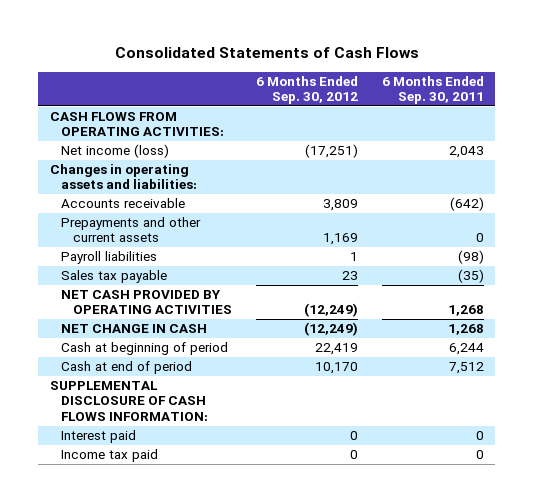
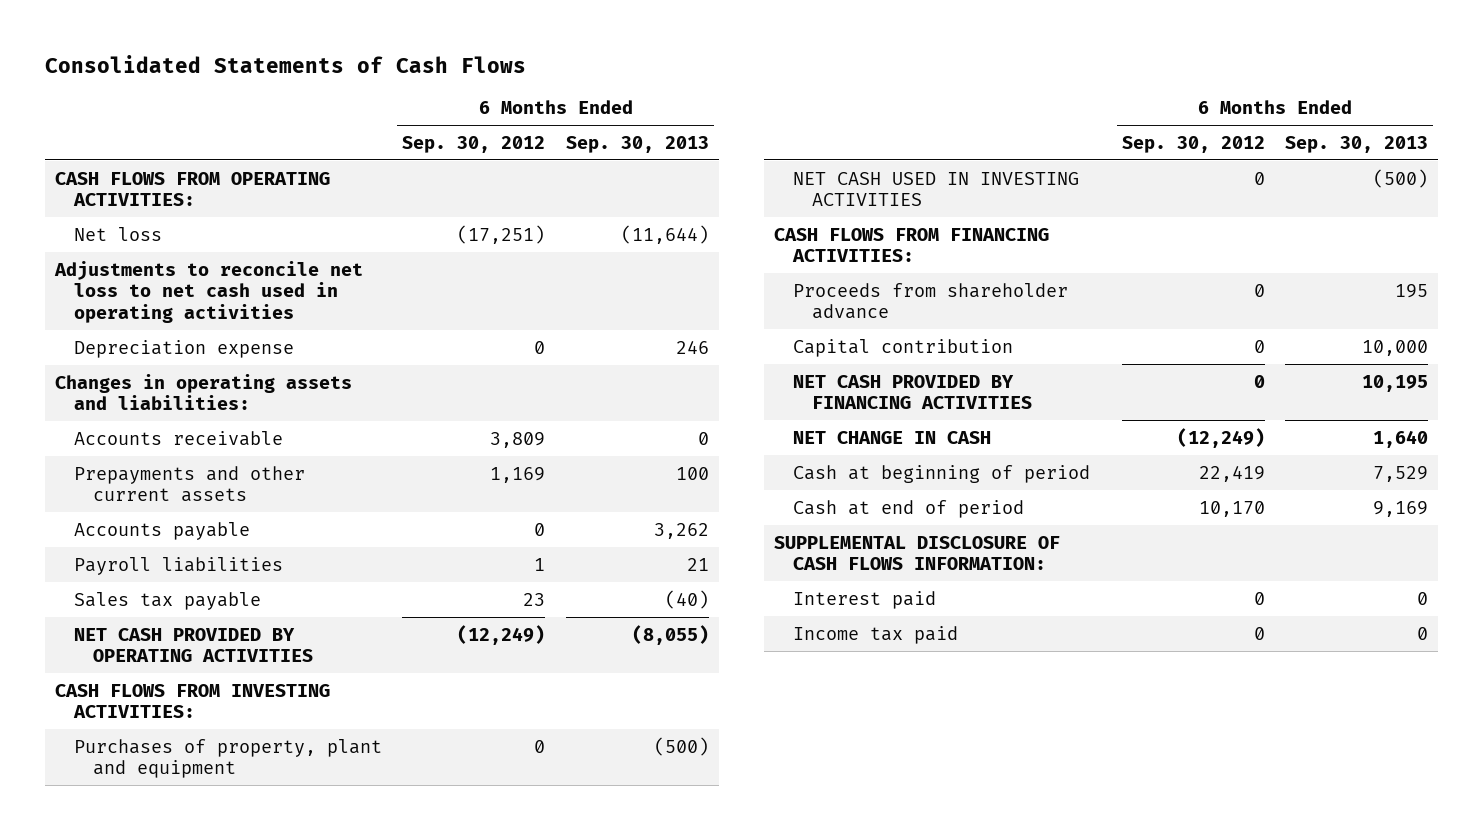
- | 6 Months Ended Sep. 30, 2012 | 6 Months Ended Sep. 30, 2011
+ | 6 Months Ended Sep. 30, 2012 | 6 Months Ended Sep. 30, 2013
- Net income (loss) | (17,251) | 2,043
+ Net loss | (17,251) | (11,644)
+ Adjustments to reconcile net loss to net cash used in operating activities
+ Depreciation expense | 0 | 246
+ Accounts payable | 0 | 3,262
+ CASH FLOWS FROM INVESTING ACTIVITIES:
+ Purchases of property, plant and equipment | 0 | (500)
+ NET CASH USED IN INVESTING ACTIVITIES | 0 | (500)
+ CASH FLOWS FROM FINANCING ACTIVITIES:
+ Proceeds from shareholder advance | 0 | 195
+ Capital contribution | 0 | 10,000
+ NET CASH PROVIDED BY FINANCING ACTIVITIES | 0 | 10,195

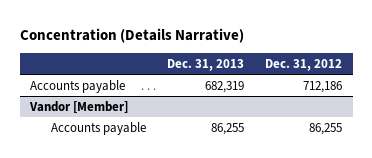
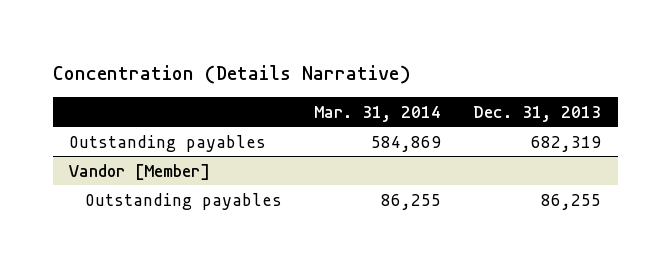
- | Dec. 31, 2013 | Dec. 31, 2012
+ | Mar. 31, 2014 | Dec. 31, 2013
- Accounts payable | 682,319 | 712,186
+ Outstanding payables | 584,869 | 682,319
@ Vandor [Member]
- Accounts payable | 86,255 | 86,255
+ Outstanding payables | 86,255 | 86,255

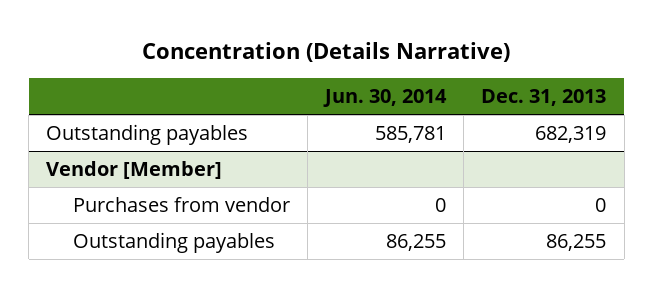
- | Mar. 31, 2014 | Dec. 31, 2013
+ | Jun. 30, 2014 | Dec. 31, 2013
- Vandor [Member]
+ Vendor [Member]
+ Purchases from vendor | 0 | 0

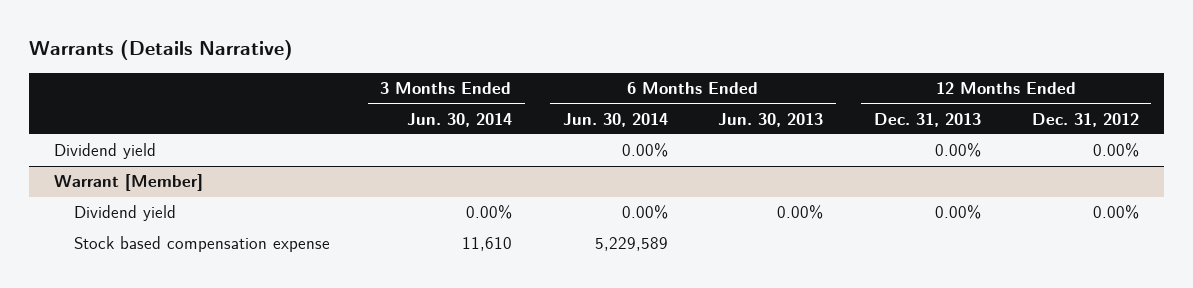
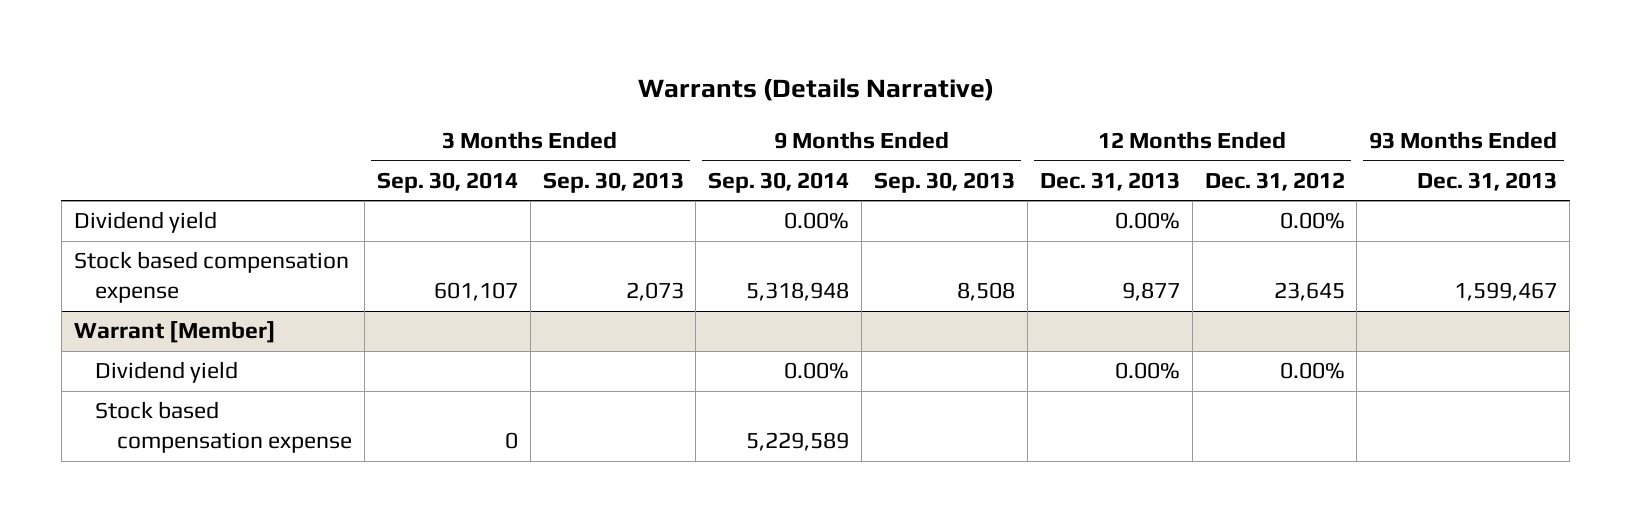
- | 3 Months Ended Jun. 30, 2014 | 6 Months Ended Jun. 30, 2014 | 6 Months Ended Jun. 30, 2013 | 12 Months Ended Dec. 31, 2013 | 12 Months Ended Dec. 31, 2012
+ | 3 Months Ended Sep. 30, 2014 | 3 Months Ended Sep. 30, 2013 | 9 Months Ended Sep. 30, 2014 | 9 Months Ended Sep. 30, 2013 | 12 Months Ended Dec. 31, 2013 | 12 Months Ended Dec. 31, 2012 | 93 Months Ended Dec. 31, 2013
+ Stock based compensation expense | 601,107 | 2,073 | 5,318,948 | 8,508 | 9,877 | 23,645 | 1,599,467

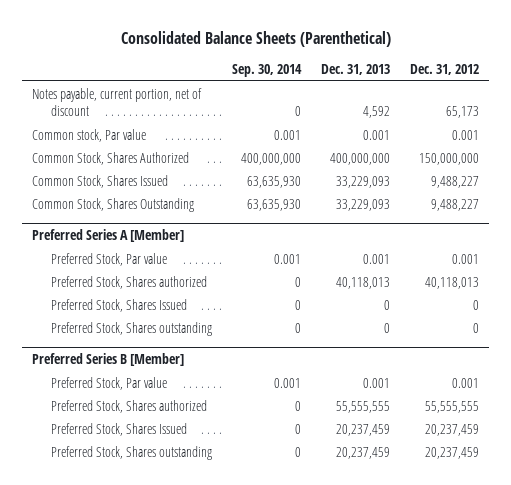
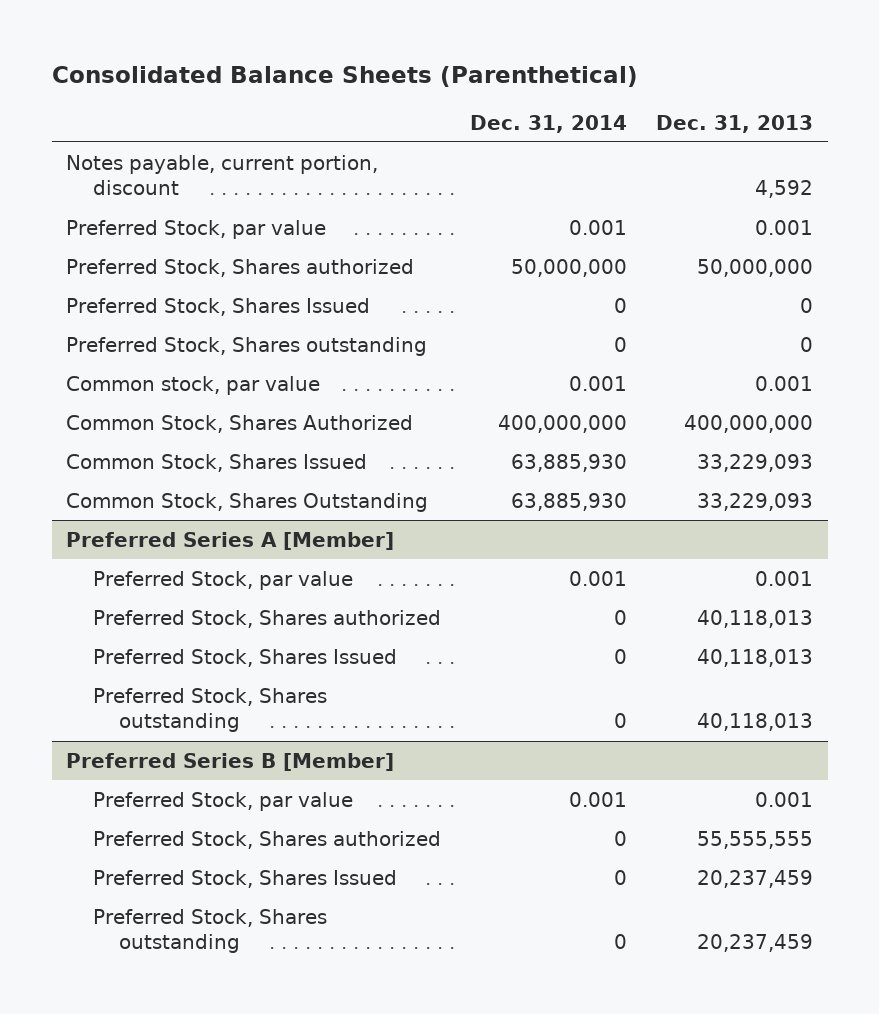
- | Sep. 30, 2014 | Dec. 31, 2013 | Dec. 31, 2012
+ | Dec. 31, 2014 | Dec. 31, 2013
- Notes payable, current portion, net of discount | 0 | 4,592 | 65,173
- Common stock, Par value | 0.001 | 0.001 | 0.001
+ Notes payable, current portion, discount | | 4,592
+ Preferred Stock, par value | 0.001 | 0.001
+ Preferred Stock, Shares authorized | 50,000,000 | 50,000,000
+ Preferred Stock, Shares Issued | 0 | 0
+ Preferred Stock, Shares outstanding | 0 | 0
+ Common stock, par value | 0.001 | 0.001
@ Preferred Series A [Member]
- Preferred Stock, Par value | 0.001 | 0.001 | 0.001
+ Preferred Stock, par value | 0.001 | 0.001
- Preferred Stock, Shares Issued | 0 | 0 | 0
- Preferred Stock, Shares outstanding | 0 | 0 | 0
+ Preferred Stock, Shares Issued | 0 | 40,118,013
+ Preferred Stock, Shares outstanding | 0 | 40,118,013
@ Preferred Series B [Member]
- Preferred Stock, Par value | 0.001 | 0.001 | 0.001
+ Preferred Stock, par value | 0.001 | 0.001

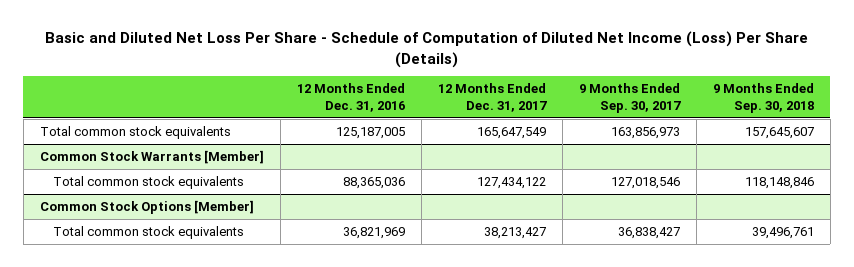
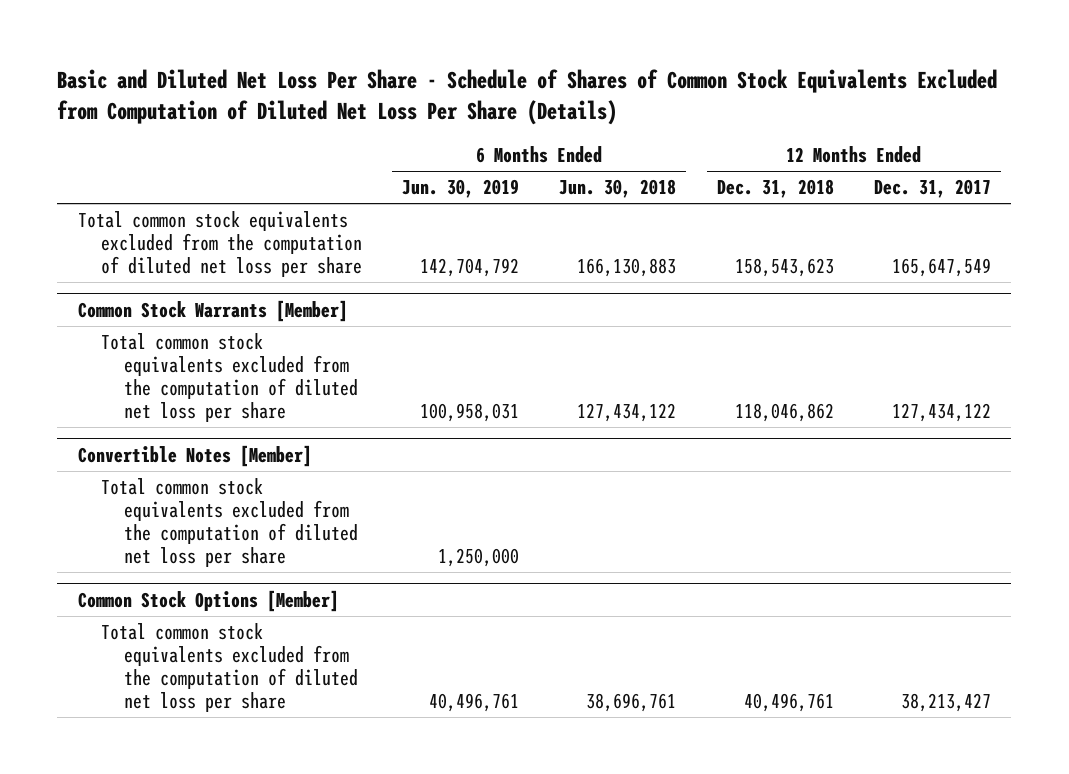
- Basic and Diluted Net Loss Per Share - Schedule of Computation of Diluted Net Income (Loss) Per Share (Details)
+ Basic and Diluted Net Loss Per Share - Schedule of Shares of Common Stock Equivalents Excluded from Computation of Diluted Net Loss Per Share (Details)
- | 12 Months Ended Dec. 31, 2016 | 12 Months Ended Dec. 31, 2017 | 9 Months Ended Sep. 30, 2017 | 9 Months Ended Sep. 30, 2018
+ | 6 Months Ended Jun. 30, 2019 | 6 Months Ended Jun. 30, 2018 | 12 Months Ended Dec. 31, 2018 | 12 Months Ended Dec. 31, 2017
- Total common stock equivalents | 125,187,005 | 165,647,549 | 163,856,973 | 157,645,607
+ Total common stock equivalents excluded from the computation of diluted net loss per share | 142,704,792 | 166,130,883 | 158,543,623 | 165,647,549
@ Common Stock Warrants [Member]
- Total common stock equivalents | 88,365,036 | 127,434,122 | 127,018,546 | 118,148,846
+ Total common stock equivalents excluded from the computation of diluted net loss per share | 100,958,031 | 127,434,122 | 118,046,862 | 127,434,122
+ Convertible Notes [Member]
+ Total common stock equivalents excluded from the computation of diluted net loss per share | 1,250,000 | | |
@ Common Stock Options [Member]
- Total common stock equivalents | 36,821,969 | 38,213,427 | 36,838,427 | 39,496,761
+ Total common stock equivalents excluded from the computation of diluted net loss per share | 40,496,761 | 38,696,761 | 40,496,761 | 38,213,427

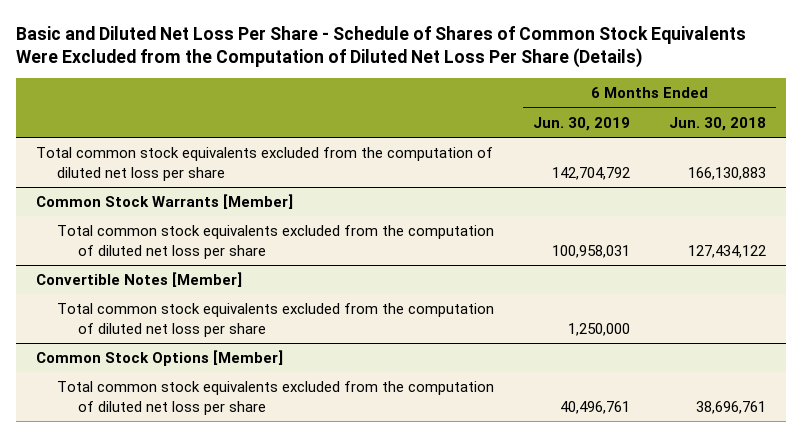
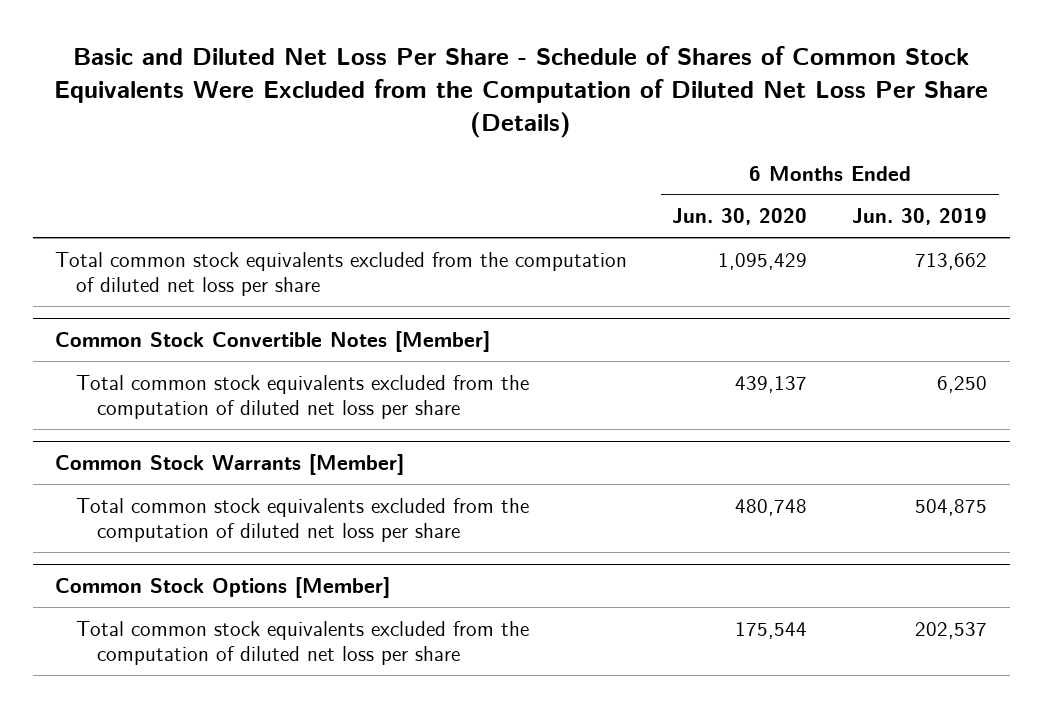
- | 6 Months Ended Jun. 30, 2019 | 6 Months Ended Jun. 30, 2018
+ | 6 Months Ended Jun. 30, 2020 | 6 Months Ended Jun. 30, 2019
- Total common stock equivalents excluded from the computation of diluted net loss per share | 142,704,792 | 166,130,883
+ Total common stock equivalents excluded from the computation of diluted net loss per share | 1,095,429 | 713,662
+ Common Stock Convertible Notes [Member]
+ Total common stock equivalents excluded from the computation of diluted net loss per share | 439,137 | 6,250
@ Common Stock Warrants [Member]
- Total common stock equivalents excluded from the computation of diluted net loss per share | 100,958,031 | 127,434,122
- Convertible Notes [Member]
- Total common stock equivalents excluded from the computation of diluted net loss per share | 1,250,000 |
@ Common Stock Warrants [Member]
+ Total common stock equivalents excluded from the computation of diluted net loss per share | 480,748 | 504,875
@ Common Stock Options [Member]
- Total common stock equivalents excluded from the computation of diluted net loss per share | 40,496,761 | 38,696,761
+ Total common stock equivalents excluded from the computation of diluted net loss per share | 175,544 | 202,537

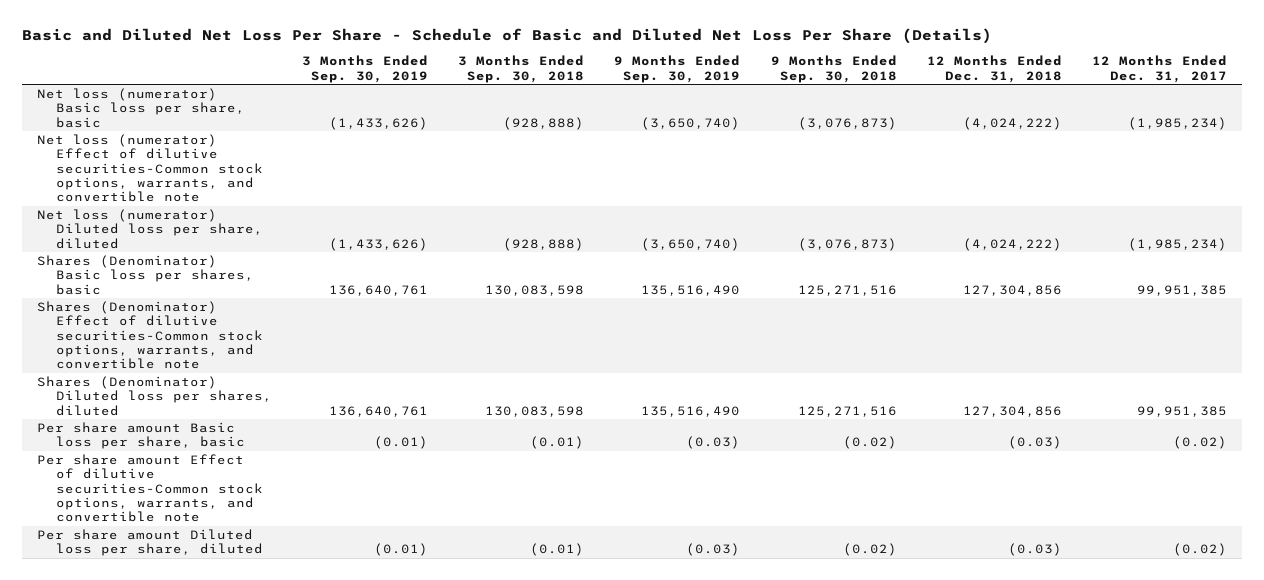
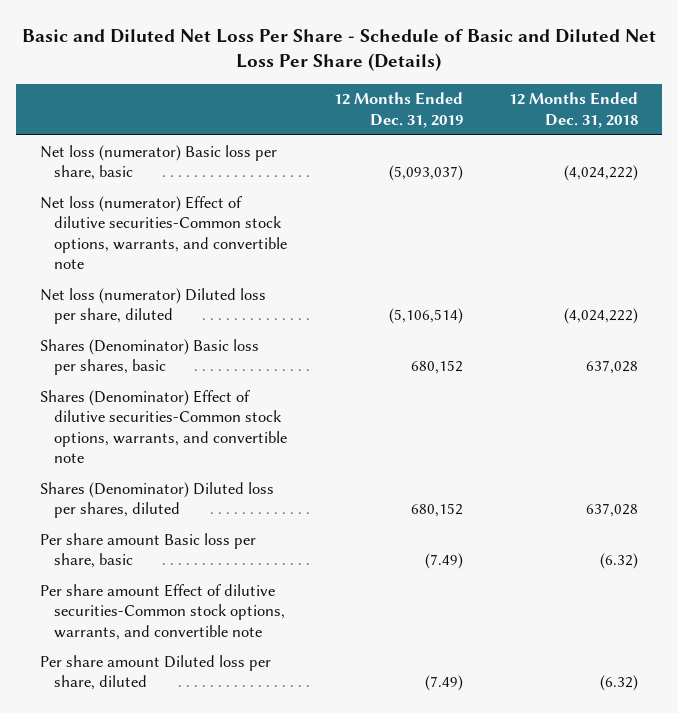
- | 3 Months Ended Sep. 30, 2019 | 3 Months Ended Sep. 30, 2018 | 9 Months Ended Sep. 30, 2019 | 9 Months Ended Sep. 30, 2018 | 12 Months Ended Dec. 31, 2018 | 12 Months Ended Dec. 31, 2017
+ | 12 Months Ended Dec. 31, 2019 | 12 Months Ended Dec. 31, 2018
- Shares (Denominator) Basic loss per shares, basic | 136,640,761 | 130,083,598 | 135,516,490 | 125,271,516 | 127,304,856 | 99,951,385
+ Shares (Denominator) Basic loss per shares, basic | 680,152 | 637,028
- Shares (Denominator) Diluted loss per shares, diluted | 136,640,761 | 130,083,598 | 135,516,490 | 125,271,516 | 127,304,856 | 99,951,385
- Per share amount Basic loss per share, basic | (0.01) | (0.01) | (0.03) | (0.02) | (0.03) | (0.02)
+ Shares (Denominator) Diluted loss per shares, diluted | 680,152 | 637,028
+ Per share amount Basic loss per share, basic | (7.49) | (6.32)
- Per share amount Diluted loss per share, diluted | (0.01) | (0.01) | (0.03) | (0.02) | (0.03) | (0.02)
+ Per share amount Diluted loss per share, diluted | (7.49) | (6.32)

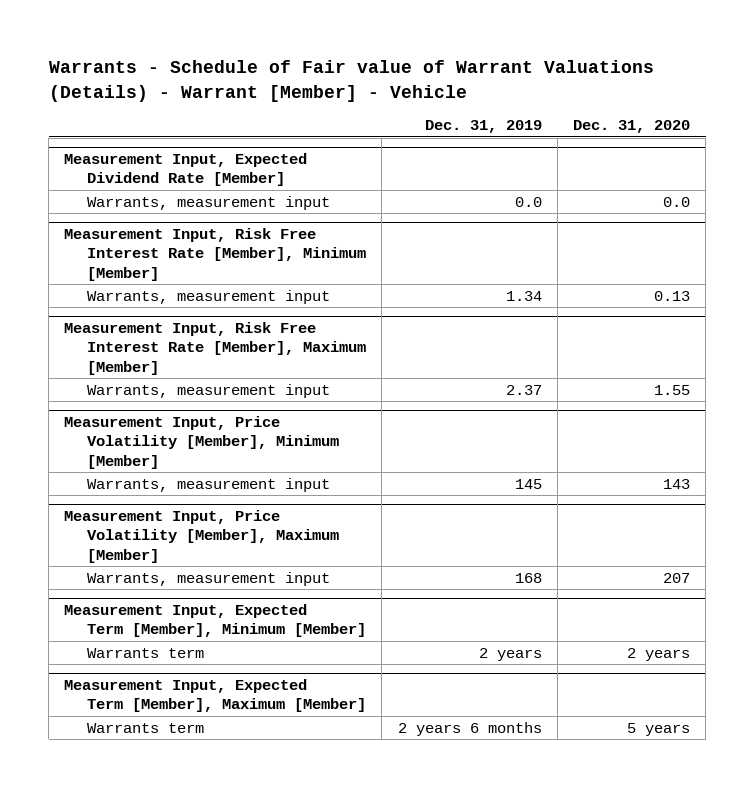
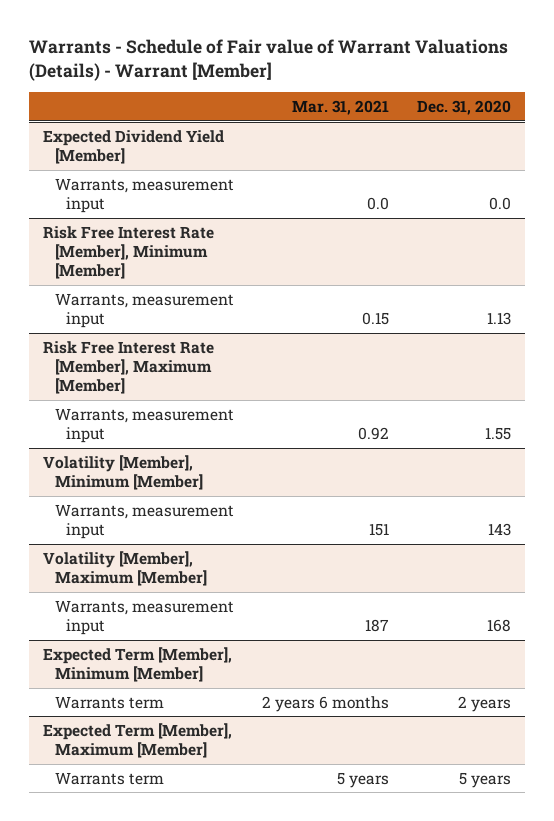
- Warrants - Schedule of Fair value of Warrant Valuations (Details) - Warrant [Member] - Vehicle
+ Warrants - Schedule of Fair value of Warrant Valuations (Details) - Warrant [Member]
- | Dec. 31, 2019 | Dec. 31, 2020
+ | Mar. 31, 2021 | Dec. 31, 2020
- Measurement Input, Expected Dividend Rate [Member]
+ Expected Dividend Yield [Member]
- Measurement Input, Risk Free Interest Rate [Member], Minimum [Member]
- Warrants, measurement input | 1.34 | 0.13
- Measurement Input, Risk Free Interest Rate [Member], Maximum [Member]
+ Risk Free Interest Rate [Member], Minimum [Member]
+ Warrants, measurement input | 0.15 | 1.13
+ Risk Free Interest Rate [Member], Maximum [Member]
- Measurement Input, Price Volatility [Member], Minimum [Member]
+ Volatility [Member], Minimum [Member]
- Measurement Input, Price Volatility [Member], Maximum [Member]
- Warrants, measurement input | 168 | 207
- Measurement Input, Expected Term [Member], Minimum [Member]
+ Volatility [Member], Maximum [Member]
+ Warrants, measurement input | 187 | 168
+ Expected Term [Member], Minimum [Member]
- Measurement Input, Expected Term [Member], Maximum [Member]
+ Expected Term [Member], Maximum [Member]

